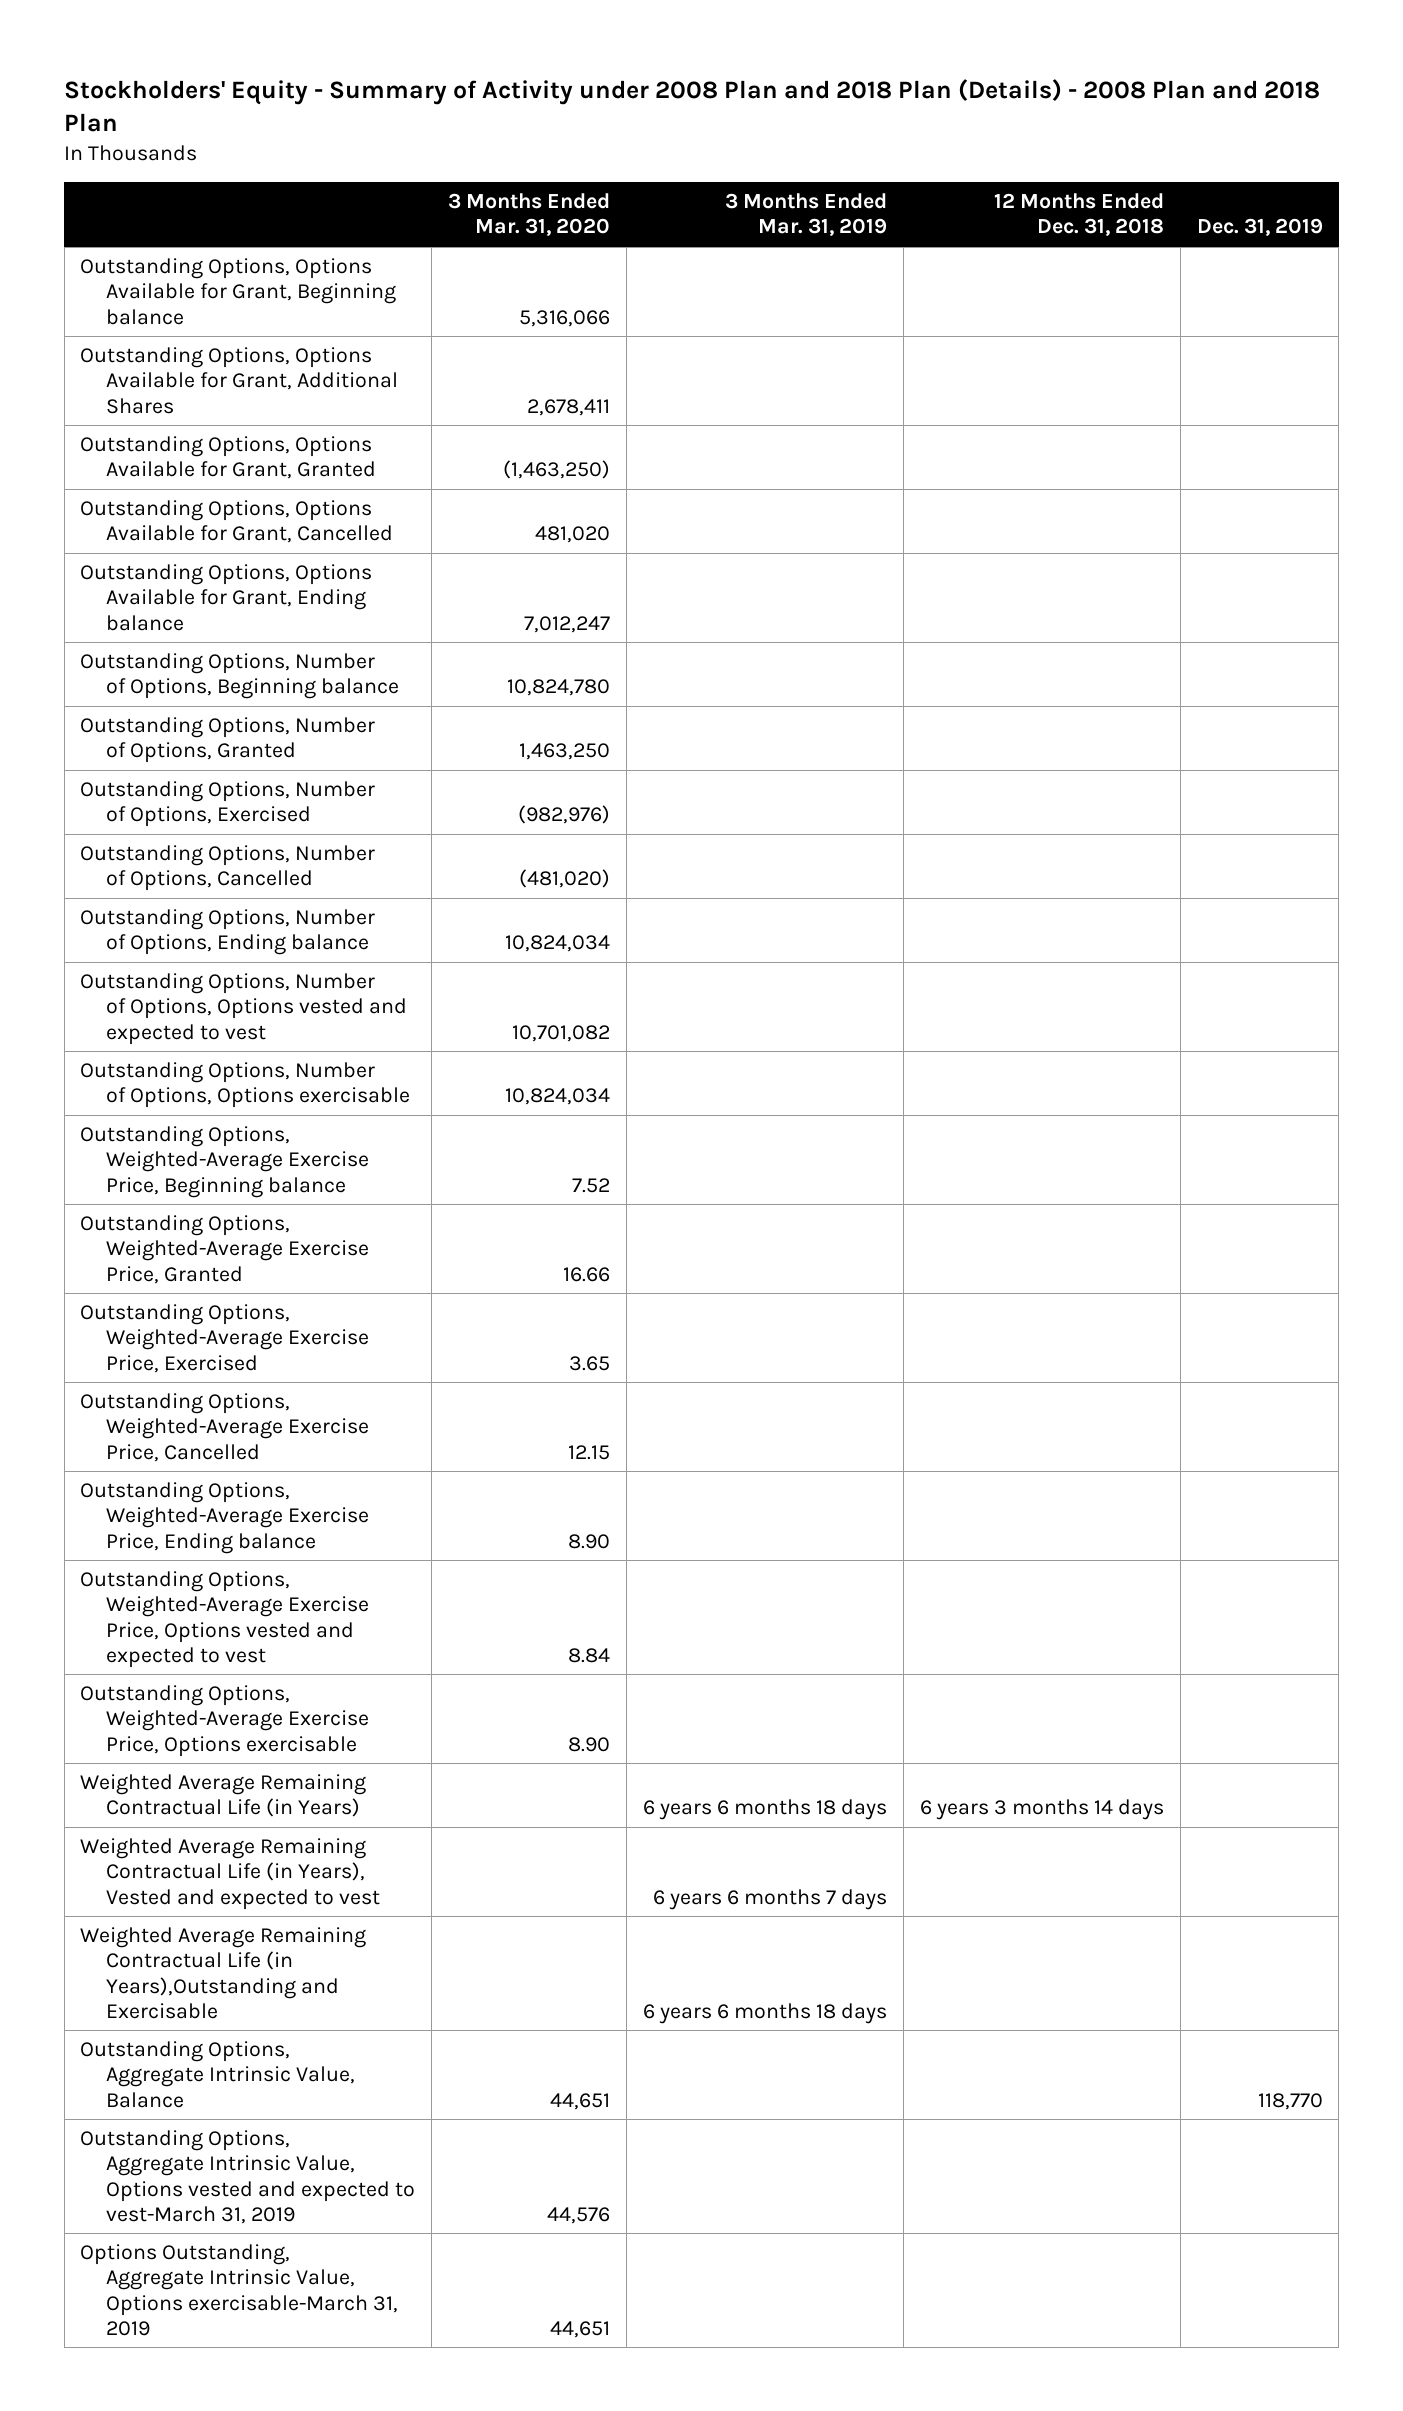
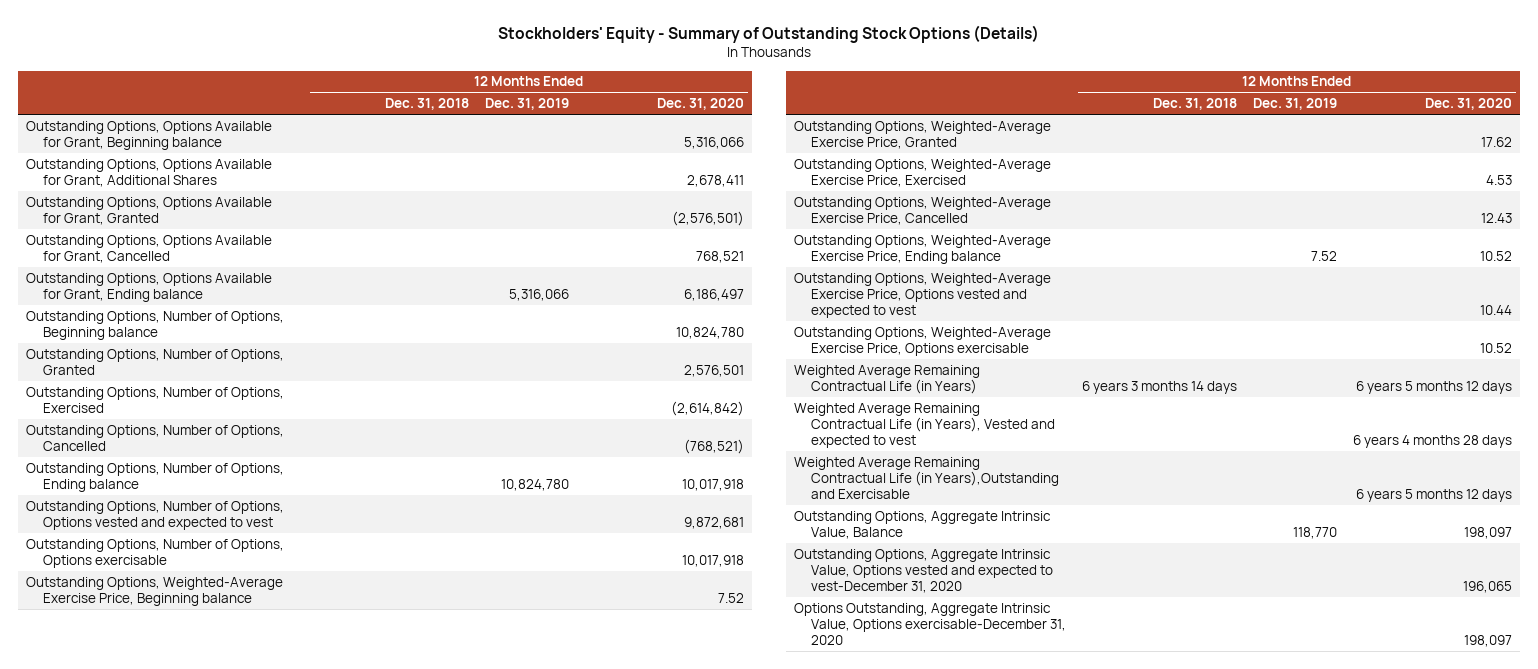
- Stockholders' Equity - Summary of Activity under 2008 Plan and 2018 Plan (Details) - 2008 Plan and 2018 Plan
+ Stockholders' Equity - Summary of Outstanding Stock Options (Details)
- | 3 Months Ended Mar. 31, 2020 | 3 Months Ended Mar. 31, 2019 | 12 Months Ended Dec. 31, 2018 | Dec. 31, 2019
+ | 12 Months Ended Dec. 31, 2018 | 12 Months Ended Dec. 31, 2019 | 12 Months Ended Dec. 31, 2020
- Outstanding Options, Aggregate Intrinsic Value, Options vested and expected to vest-March 31, 2019 | 44,576 | | |
- Options Outstanding, Aggregate Intrinsic Value, Options exercisable-March 31, 2019 | 44,651 | | |
+ Outstanding Options, Aggregate Intrinsic Value, Options vested and expected to vest-December 31, 2020 | | | 196,065
+ Options Outstanding, Aggregate Intrinsic Value, Options exercisable-December 31, 2020 | | | 198,097

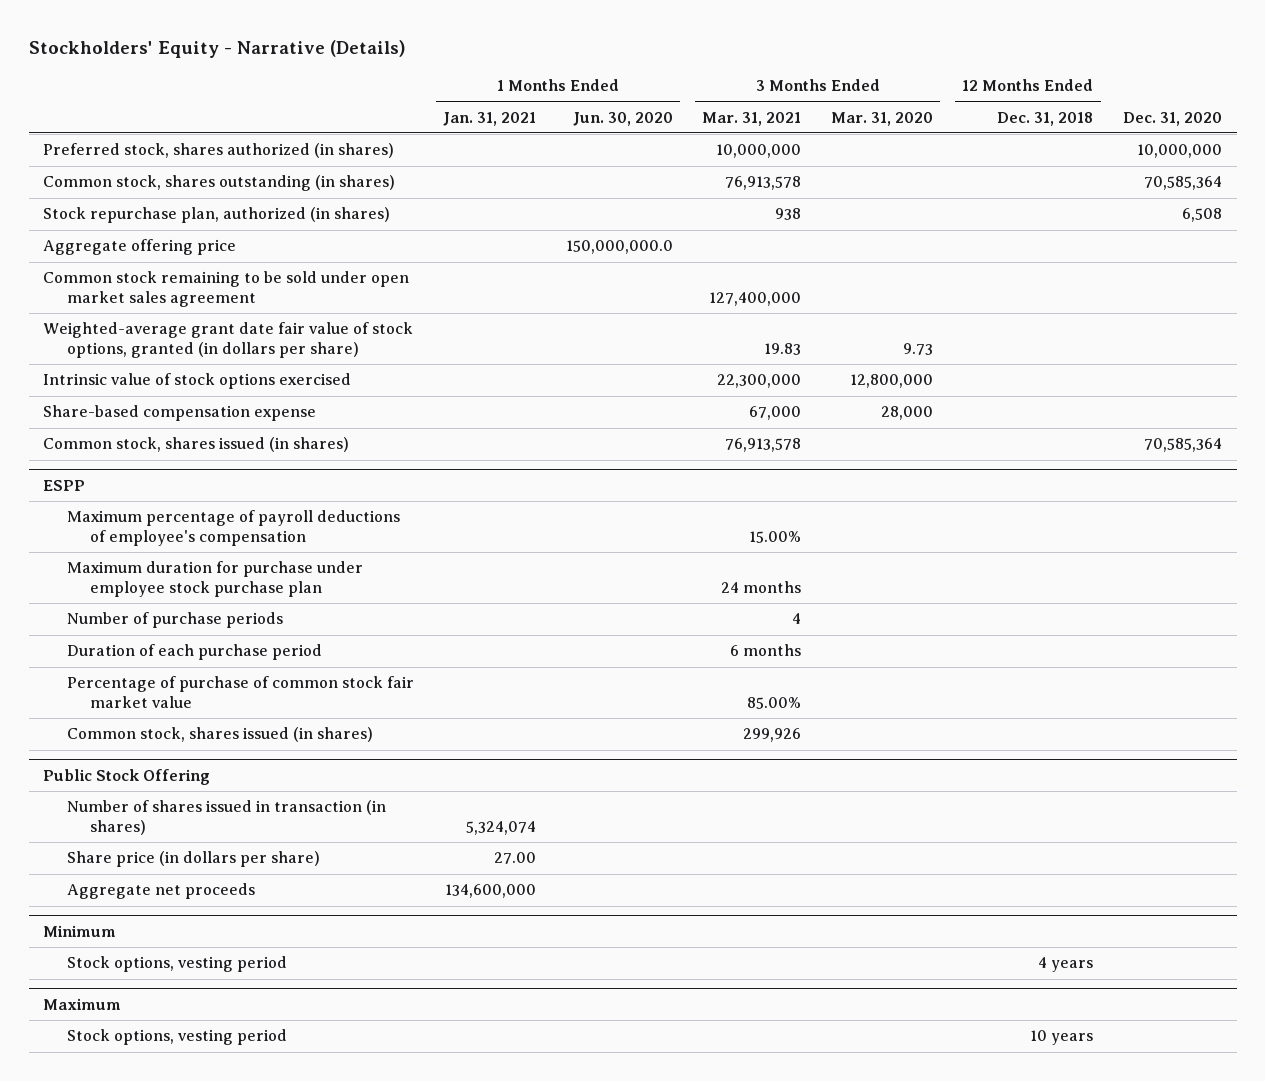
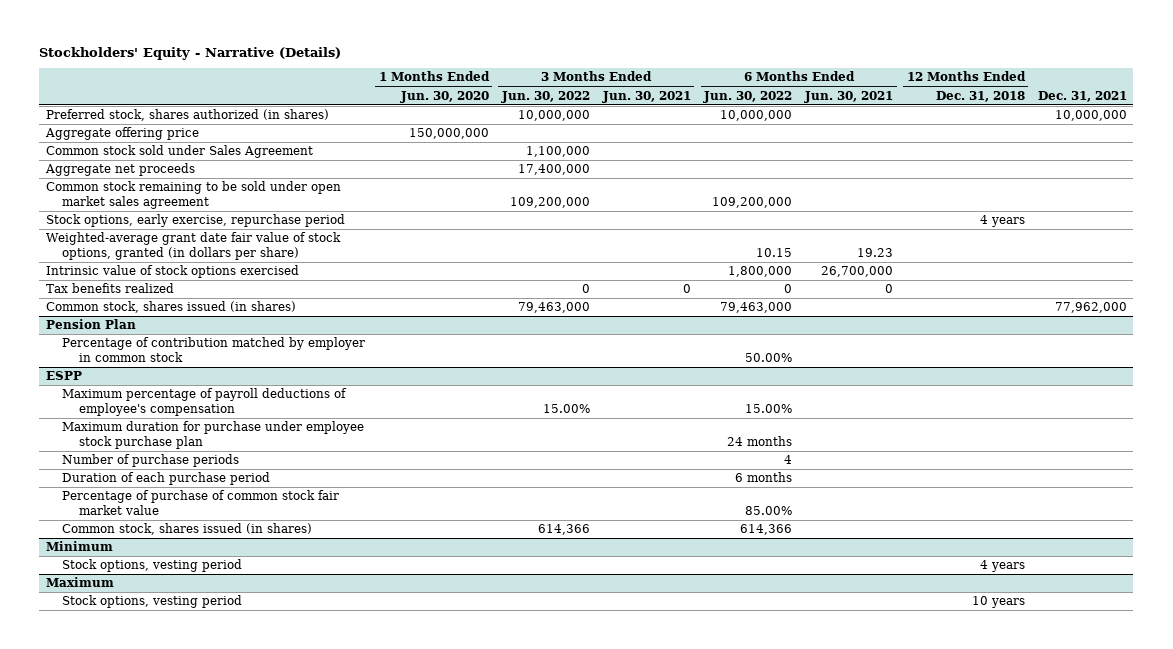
- | 1 Months Ended Jan. 31, 2021 | 1 Months Ended Jun. 30, 2020 | 3 Months Ended Mar. 31, 2021 | 3 Months Ended Mar. 31, 2020 | 12 Months Ended Dec. 31, 2018 | Dec. 31, 2020
+ | 1 Months Ended Jun. 30, 2020 | 3 Months Ended Jun. 30, 2022 | 3 Months Ended Jun. 30, 2021 | 6 Months Ended Jun. 30, 2022 | 6 Months Ended Jun. 30, 2021 | 12 Months Ended Dec. 31, 2018 | Dec. 31, 2021
- Common stock, shares outstanding (in shares) | | | 76,913,578 | | | 70,585,364
- Stock repurchase plan, authorized (in shares) | | | 938 | | | 6,508
- Aggregate offering price | | 150,000,000.0 | | | |
+ Aggregate offering price | 150,000,000 | | | | | |
+ Common stock sold under Sales Agreement | | 1,100,000 | | | | |
+ Aggregate net proceeds | | 17,400,000 | | | | |
+ Stock options, early exercise, repurchase period | | | | | | 4 years |
- Share-based compensation expense | | | 67,000 | 28,000 | |
+ Tax benefits realized | | 0 | 0 | 0 | 0 | |
+ Pension Plan
+ Percentage of contribution matched by employer in common stock | | | | 50.00% | | |
- Public Stock Offering
- Number of shares issued in transaction (in shares) | 5,324,074 | | | | |
- Share price (in dollars per share) | 27.00 | | | | |
- Aggregate net proceeds | 134,600,000 | | | | |

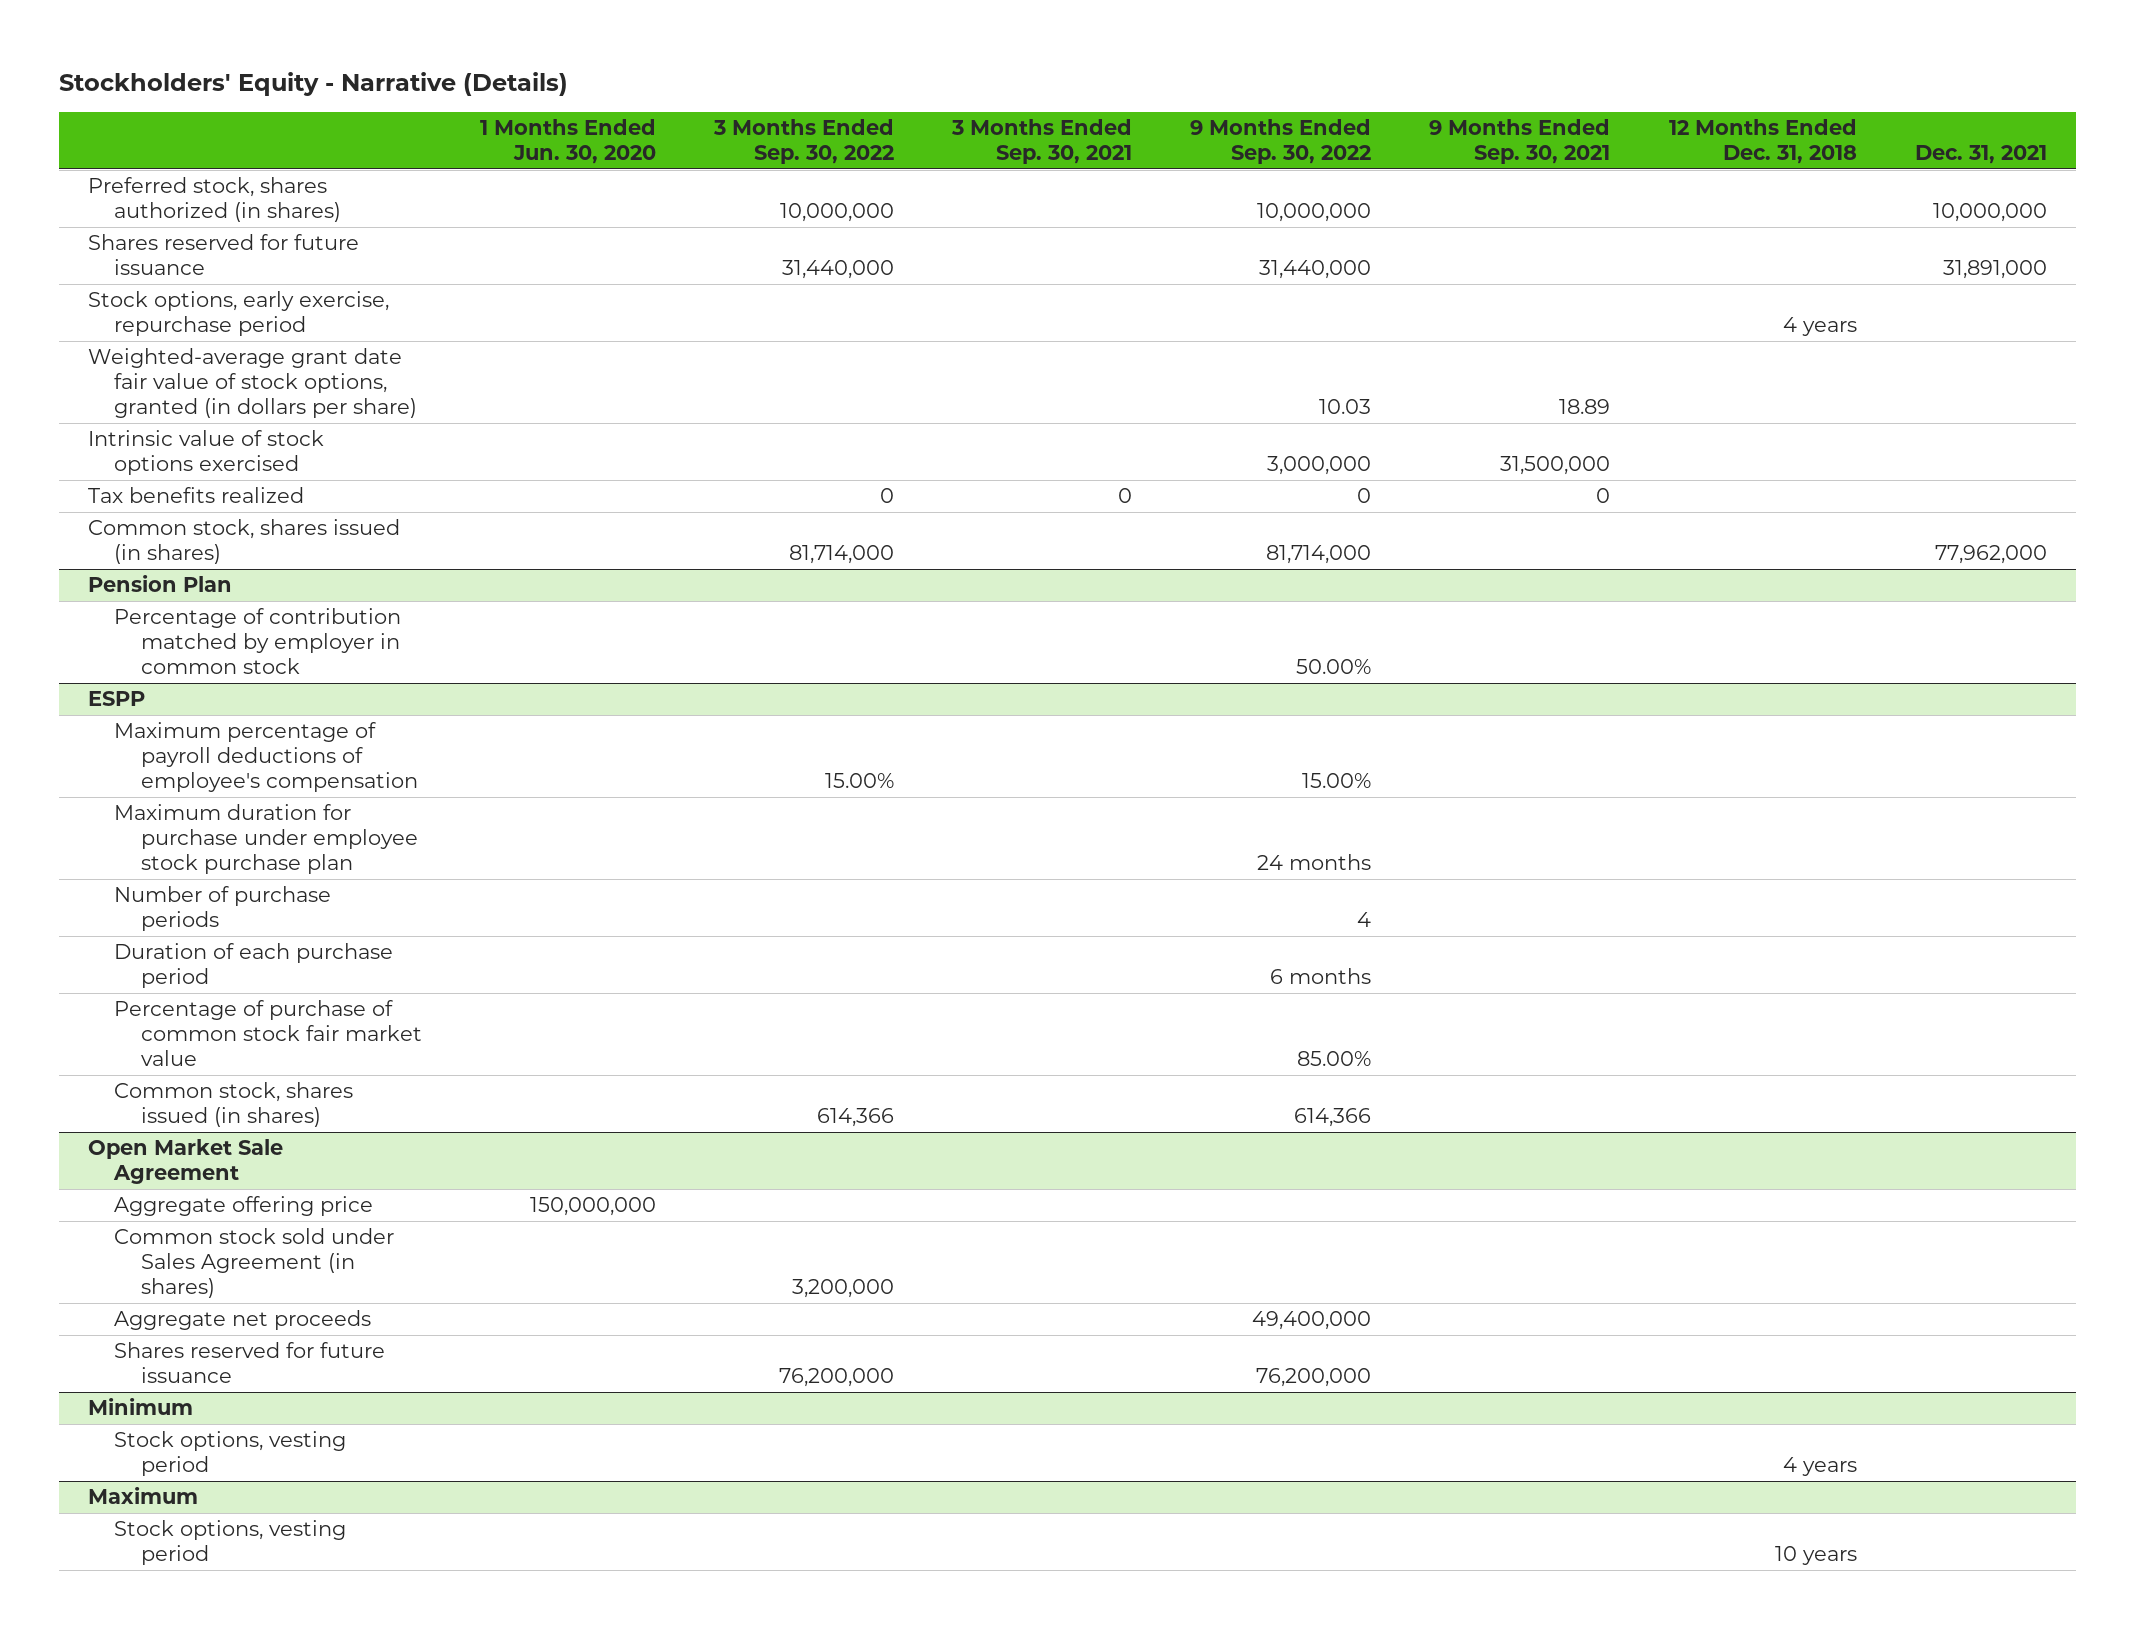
- | 1 Months Ended Jun. 30, 2020 | 3 Months Ended Jun. 30, 2022 | 3 Months Ended Jun. 30, 2021 | 6 Months Ended Jun. 30, 2022 | 6 Months Ended Jun. 30, 2021 | 12 Months Ended Dec. 31, 2018 | Dec. 31, 2021
+ | 1 Months Ended Jun. 30, 2020 | 3 Months Ended Sep. 30, 2022 | 3 Months Ended Sep. 30, 2021 | 9 Months Ended Sep. 30, 2022 | 9 Months Ended Sep. 30, 2021 | 12 Months Ended Dec. 31, 2018 | Dec. 31, 2021
- Aggregate offering price | 150,000,000 | | | | | |
- Common stock sold under Sales Agreement | | 1,100,000 | | | | |
- Aggregate net proceeds | | 17,400,000 | | | | |
- Common stock remaining to be sold under open market sales agreement | | 109,200,000 | | 109,200,000 | | |
+ Shares reserved for future issuance | | 31,440,000 | | 31,440,000 | | | 31,891,000
+ Open Market Sale Agreement
+ Aggregate offering price | 150,000,000 | | | | | |
+ Common stock sold under Sales Agreement (in shares) | | 3,200,000 | | | | |
+ Aggregate net proceeds | | | | 49,400,000 | | |
+ Shares reserved for future issuance | | 76,200,000 | | 76,200,000 | | |

